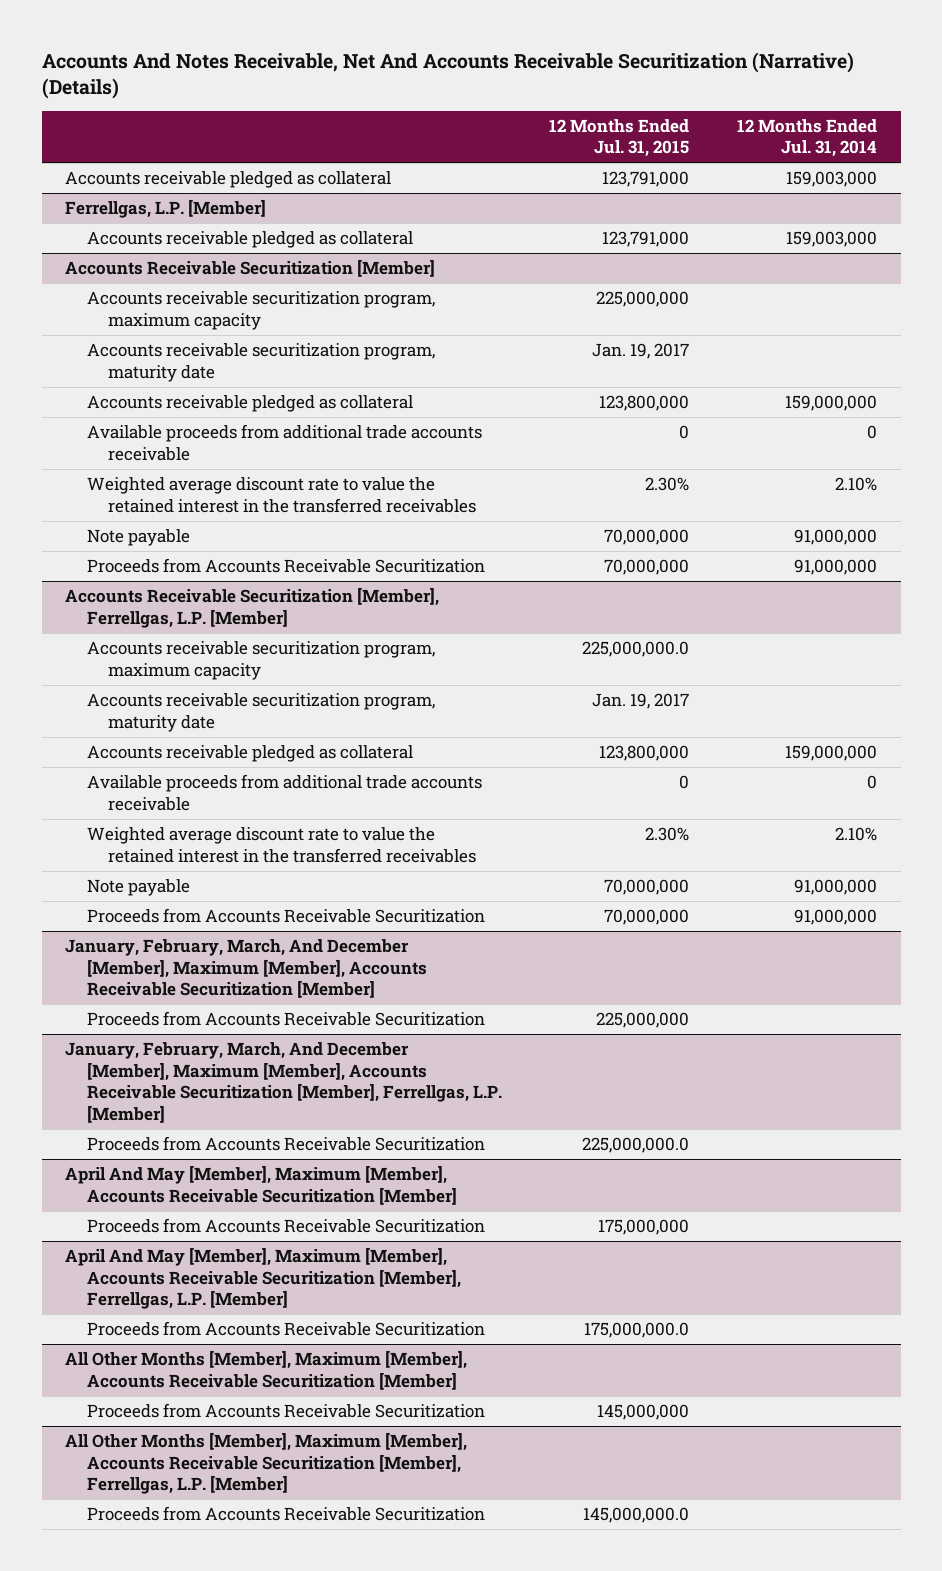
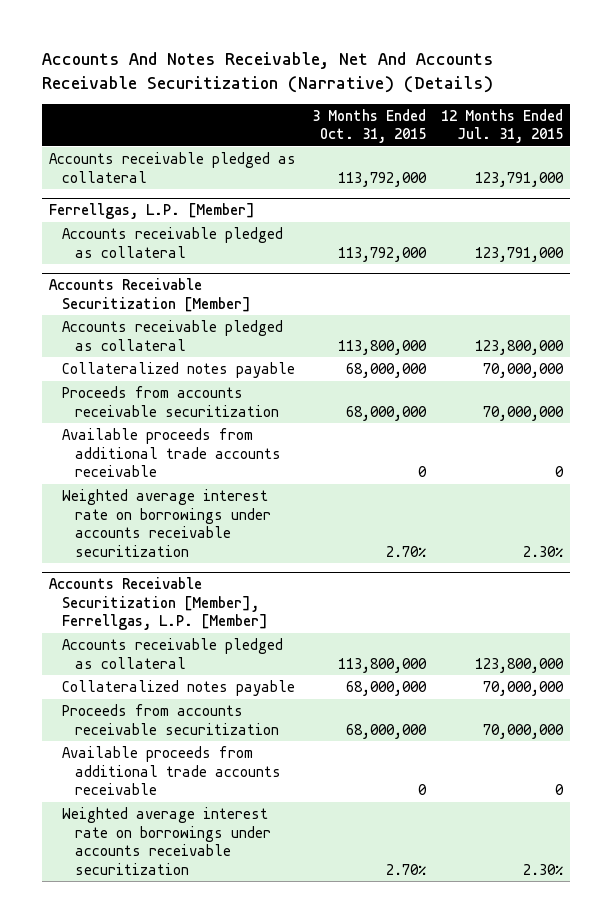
- | 12 Months Ended Jul. 31, 2015 | 12 Months Ended Jul. 31, 2014
+ | 3 Months Ended Oct. 31, 2015 | 12 Months Ended Jul. 31, 2015
@ Accounts Receivable Securitization [Member]
- Accounts receivable securitization program, maximum capacity | 225,000,000 |
- Accounts receivable securitization program, maturity date | Jan. 19, 2017 |
+ Collateralized notes payable | 68,000,000 | 70,000,000
+ Proceeds from accounts receivable securitization | 68,000,000 | 70,000,000
- Weighted average discount rate to value the retained interest in the transferred receivables | 2.30% | 2.10%
- Note payable | 70,000,000 | 91,000,000
- Proceeds from Accounts Receivable Securitization | 70,000,000 | 91,000,000
+ Weighted average interest rate on borrowings under accounts receivable securitization | 2.70% | 2.30%
@ Accounts Receivable Securitization [Member], Ferrellgas, L.P. [Member]
- Accounts receivable securitization program, maximum capacity | 225,000,000.0 |
- Accounts receivable securitization program, maturity date | Jan. 19, 2017 |
+ Collateralized notes payable | 68,000,000 | 70,000,000
+ Proceeds from accounts receivable securitization | 68,000,000 | 70,000,000
- Weighted average discount rate to value the retained interest in the transferred receivables | 2.30% | 2.10%
- Note payable | 70,000,000 | 91,000,000
- Proceeds from Accounts Receivable Securitization | 70,000,000 | 91,000,000
- January, February, March, And December [Member], Maximum [Member], Accounts Receivable Securitization [Member]
- Proceeds from Accounts Receivable Securitization | 225,000,000 |
- January, February, March, And December [Member], Maximum [Member], Accounts Receivable Securitization [Member], Ferrellgas, L.P. [Member]
- Proceeds from Accounts Receivable Securitization | 225,000,000.0 |
- April And May [Member], Maximum [Member], Accounts Receivable Securitization [Member]
- Proceeds from Accounts Receivable Securitization | 175,000,000 |
- April And May [Member], Maximum [Member], Accounts Receivable Securitization [Member], Ferrellgas, L.P. [Member]
- Proceeds from Accounts Receivable Securitization | 175,000,000.0 |
- All Other Months [Member], Maximum [Member], Accounts Receivable Securitization [Member]
- Proceeds from Accounts Receivable Securitization | 145,000,000 |
- All Other Months [Member], Maximum [Member], Accounts Receivable Securitization [Member], Ferrellgas, L.P. [Member]
- Proceeds from Accounts Receivable Securitization | 145,000,000.0 |
@ Accounts Receivable Securitization [Member], Ferrellgas, L.P. [Member]
+ Weighted average interest rate on borrowings under accounts receivable securitization | 2.70% | 2.30%

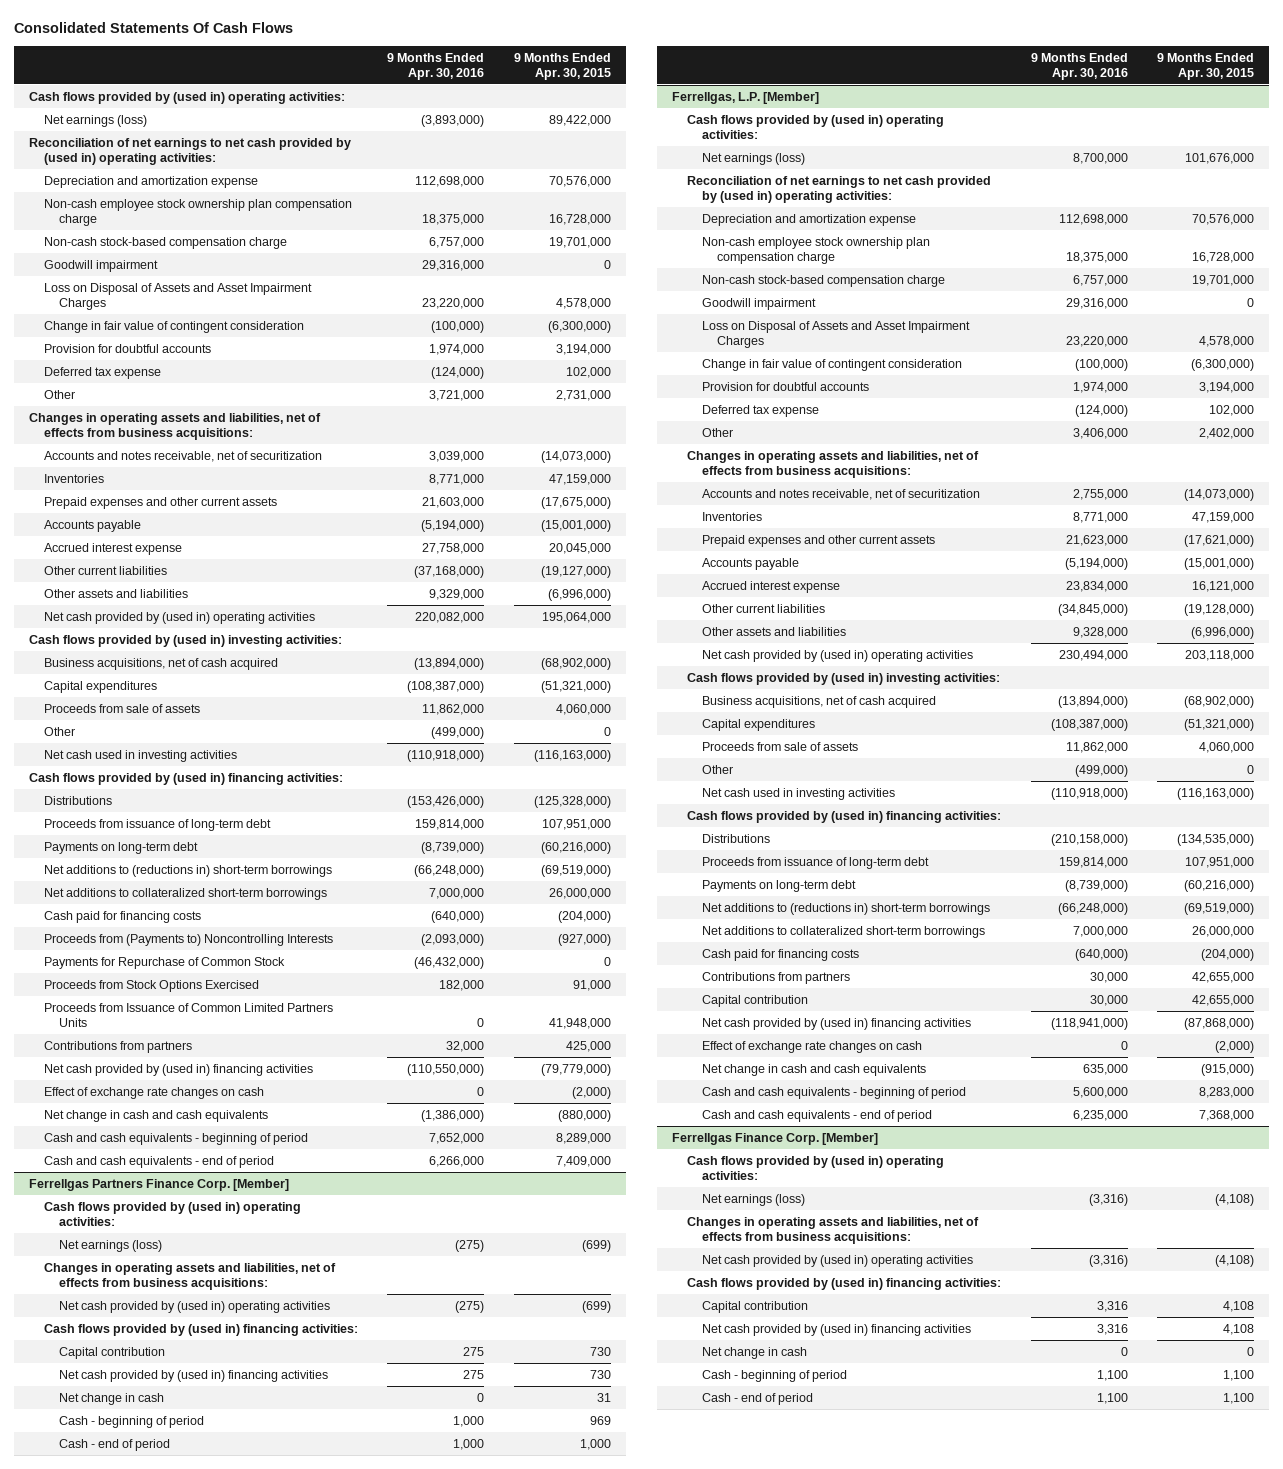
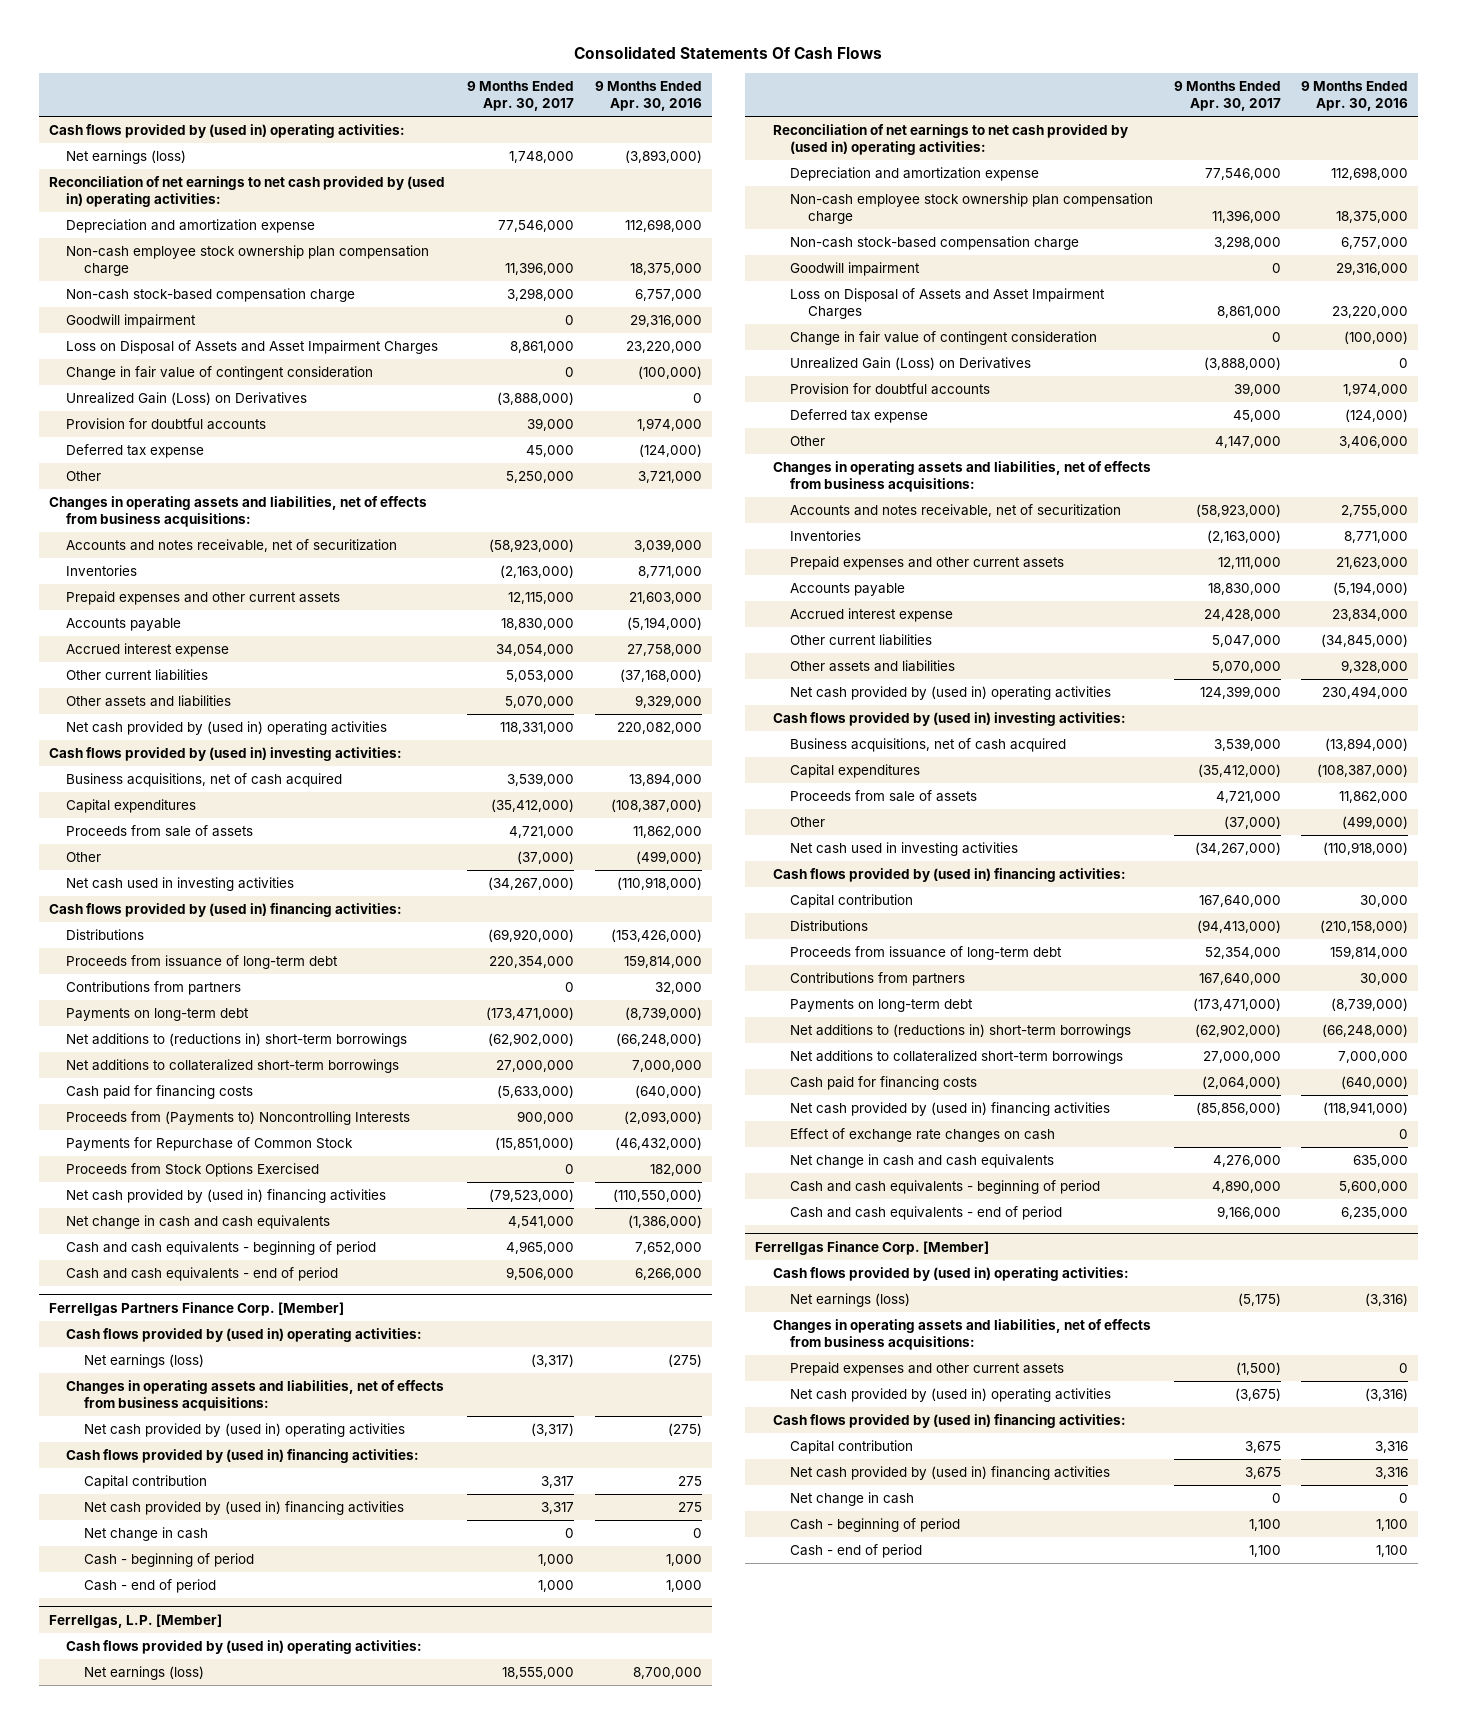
- | 9 Months Ended Apr. 30, 2016 | 9 Months Ended Apr. 30, 2015
+ | 9 Months Ended Apr. 30, 2017 | 9 Months Ended Apr. 30, 2016
+ Unrealized Gain (Loss) on Derivatives | (3,888,000) | 0
- Business acquisitions, net of cash acquired | (13,894,000) | (68,902,000)
+ Business acquisitions, net of cash acquired | 3,539,000 | 13,894,000
moved up: Contributions from partners | 0 | 32,000
- Proceeds from Issuance of Common Limited Partners Units | 0 | 41,948,000
- Effect of exchange rate changes on cash | 0 | (2,000)
@ Ferrellgas, L.P. [Member]
+ Unrealized Gain (Loss) on Derivatives | (3,888,000) | 0
moved up: Capital contribution | 167,640,000 | 30,000
moved up: Contributions from partners | 167,640,000 | 30,000
@ Ferrellgas Finance Corp. [Member]
+ Prepaid expenses and other current assets | (1,500) | 0

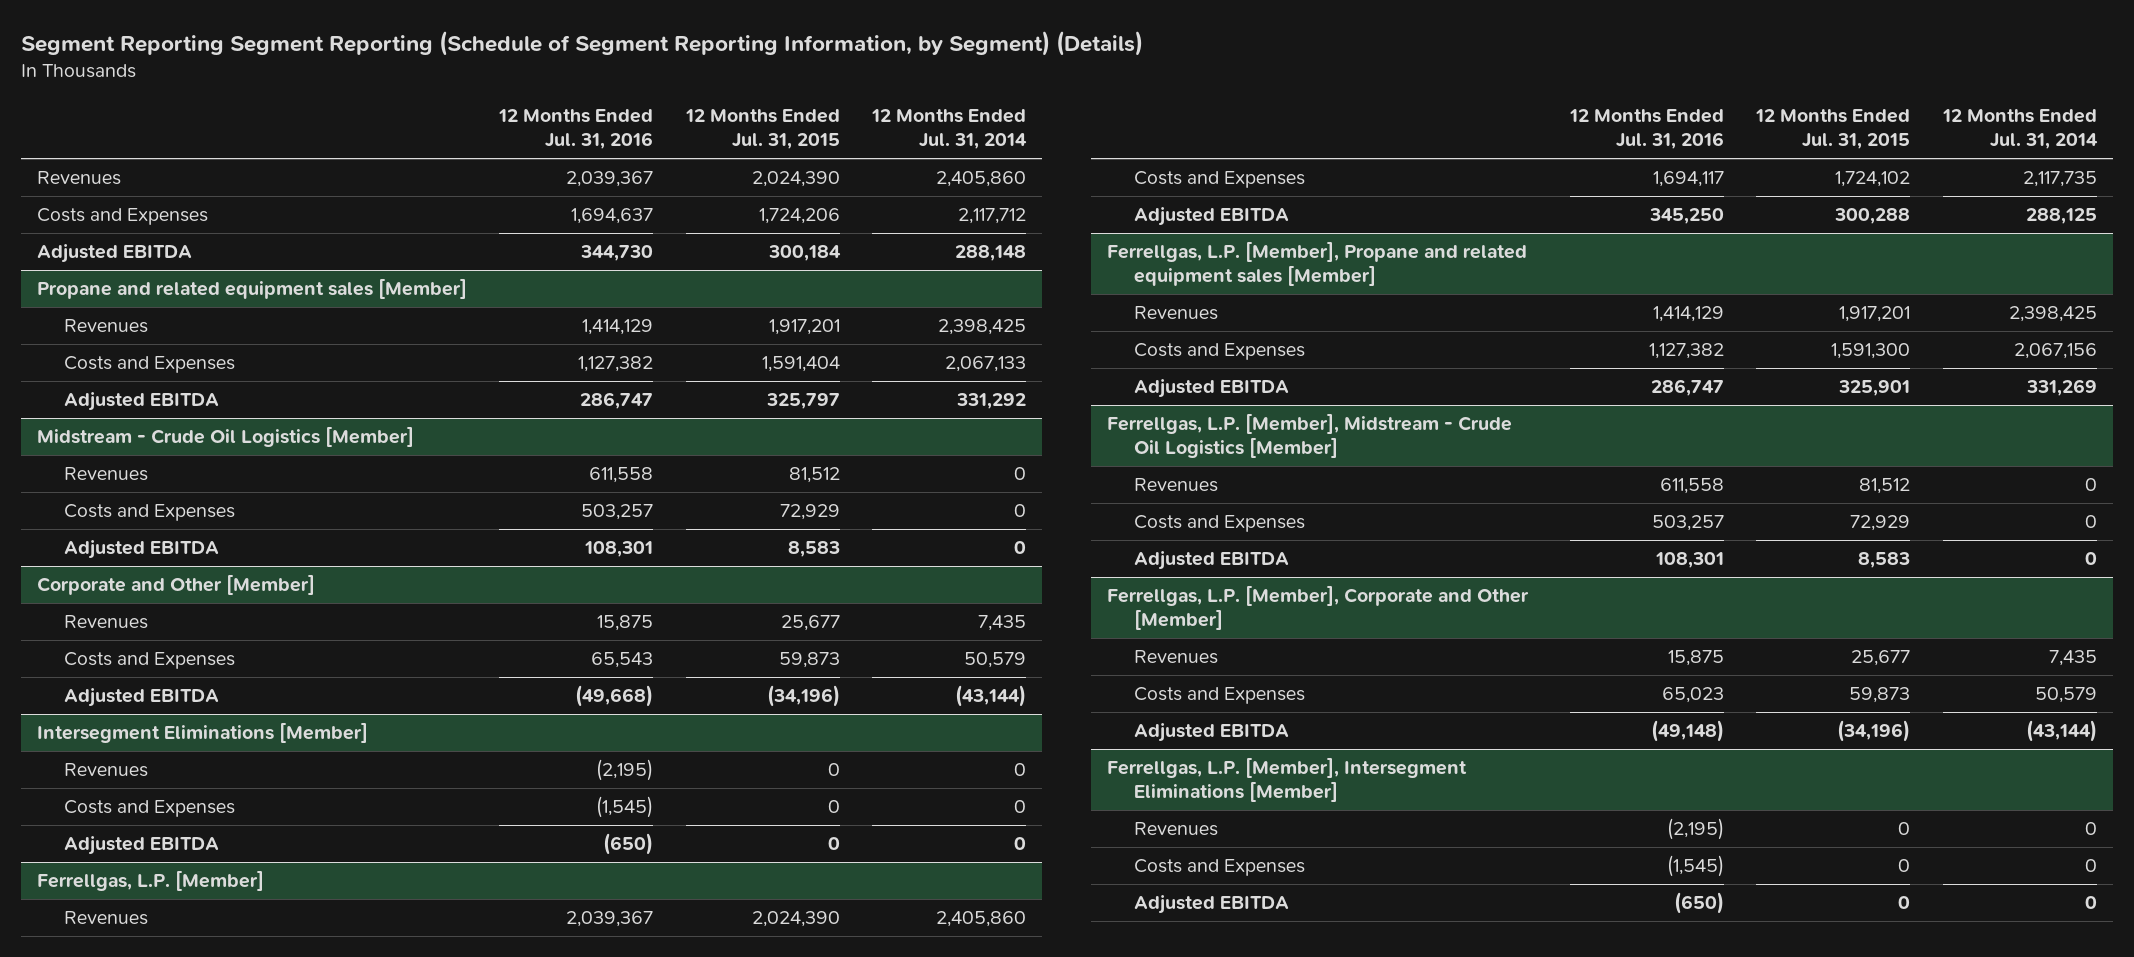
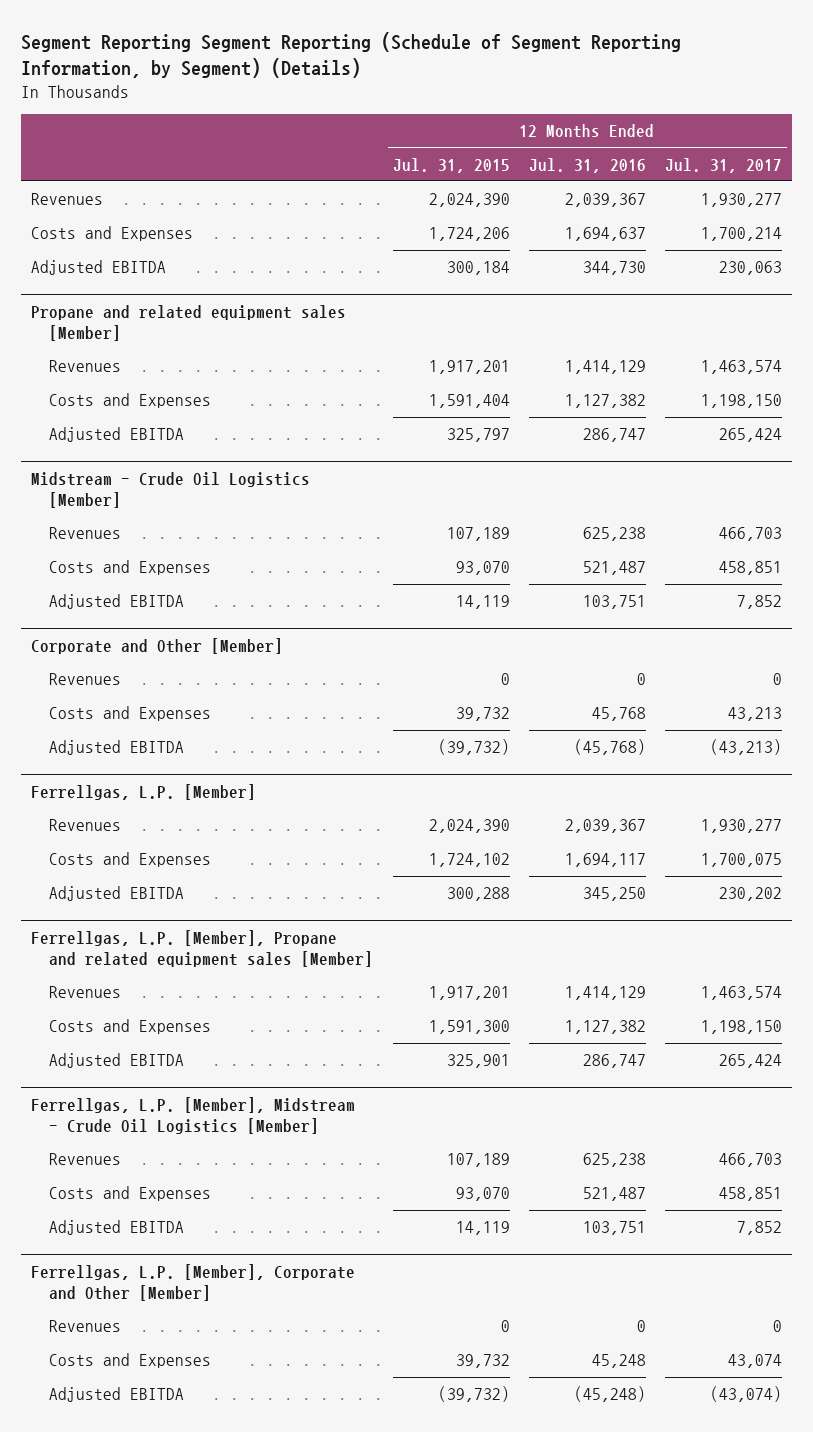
- | 12 Months Ended Jul. 31, 2016 | 12 Months Ended Jul. 31, 2015 | 12 Months Ended Jul. 31, 2014
+ | 12 Months Ended Jul. 31, 2015 | 12 Months Ended Jul. 31, 2016 | 12 Months Ended Jul. 31, 2017
@ Midstream - Crude Oil Logistics [Member]
- Revenues | 611,558 | 81,512 | 0
- Costs and Expenses | 503,257 | 72,929 | 0
- Adjusted EBITDA | 108,301 | 8,583 | 0
+ Revenues | 107,189 | 625,238 | 466,703
+ Costs and Expenses | 93,070 | 521,487 | 458,851
+ Adjusted EBITDA | 14,119 | 103,751 | 7,852
@ Corporate and Other [Member]
- Revenues | 15,875 | 25,677 | 7,435
- Costs and Expenses | 65,543 | 59,873 | 50,579
- Adjusted EBITDA | (49,668) | (34,196) | (43,144)
- Intersegment Eliminations [Member]
- Revenues | (2,195) | 0 | 0
- Costs and Expenses | (1,545) | 0 | 0
- Adjusted EBITDA | (650) | 0 | 0
@ Corporate and Other [Member]
+ Revenues | 0 | 0 | 0
+ Costs and Expenses | 39,732 | 45,768 | 43,213
+ Adjusted EBITDA | (39,732) | (45,768) | (43,213)
@ Ferrellgas, L.P. [Member], Midstream - Crude Oil Logistics [Member]
- Revenues | 611,558 | 81,512 | 0
- Costs and Expenses | 503,257 | 72,929 | 0
- Adjusted EBITDA | 108,301 | 8,583 | 0
+ Revenues | 107,189 | 625,238 | 466,703
+ Costs and Expenses | 93,070 | 521,487 | 458,851
+ Adjusted EBITDA | 14,119 | 103,751 | 7,852
@ Ferrellgas, L.P. [Member], Corporate and Other [Member]
- Revenues | 15,875 | 25,677 | 7,435
- Costs and Expenses | 65,023 | 59,873 | 50,579
- Adjusted EBITDA | (49,148) | (34,196) | (43,144)
- Ferrellgas, L.P. [Member], Intersegment Eliminations [Member]
- Revenues | (2,195) | 0 | 0
- Costs and Expenses | (1,545) | 0 | 0
- Adjusted EBITDA | (650) | 0 | 0
@ Ferrellgas, L.P. [Member], Corporate and Other [Member]
+ Revenues | 0 | 0 | 0
+ Costs and Expenses | 39,732 | 45,248 | 43,074
+ Adjusted EBITDA | (39,732) | (45,248) | (43,074)

